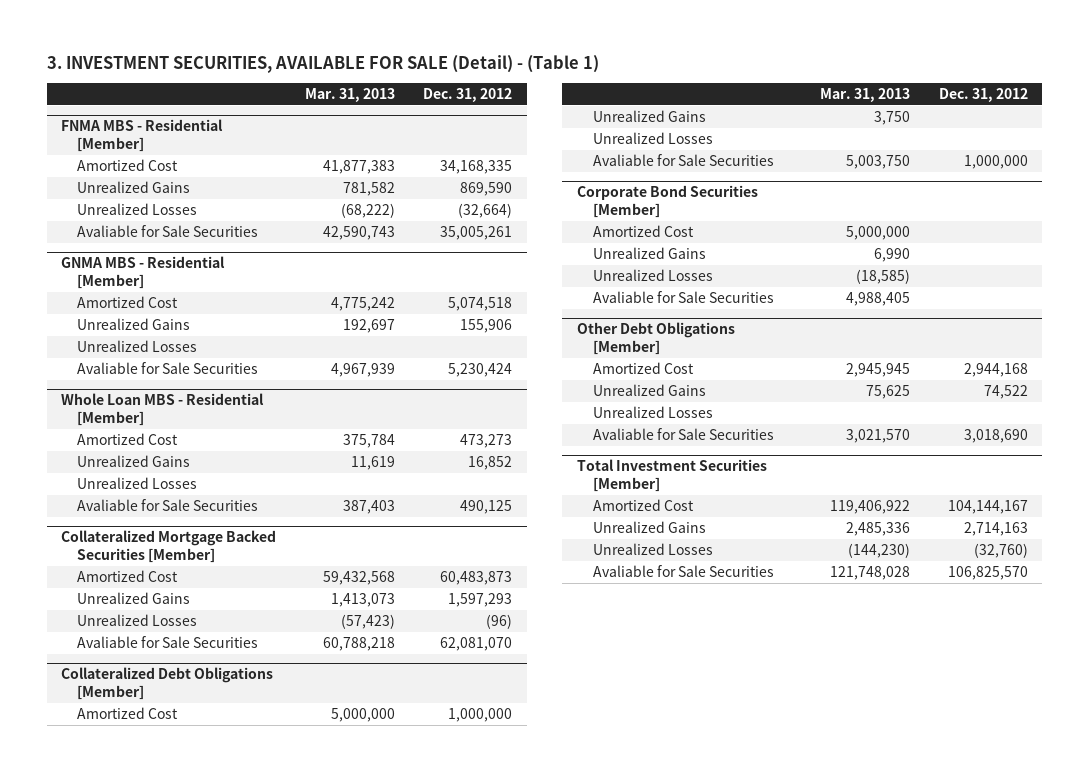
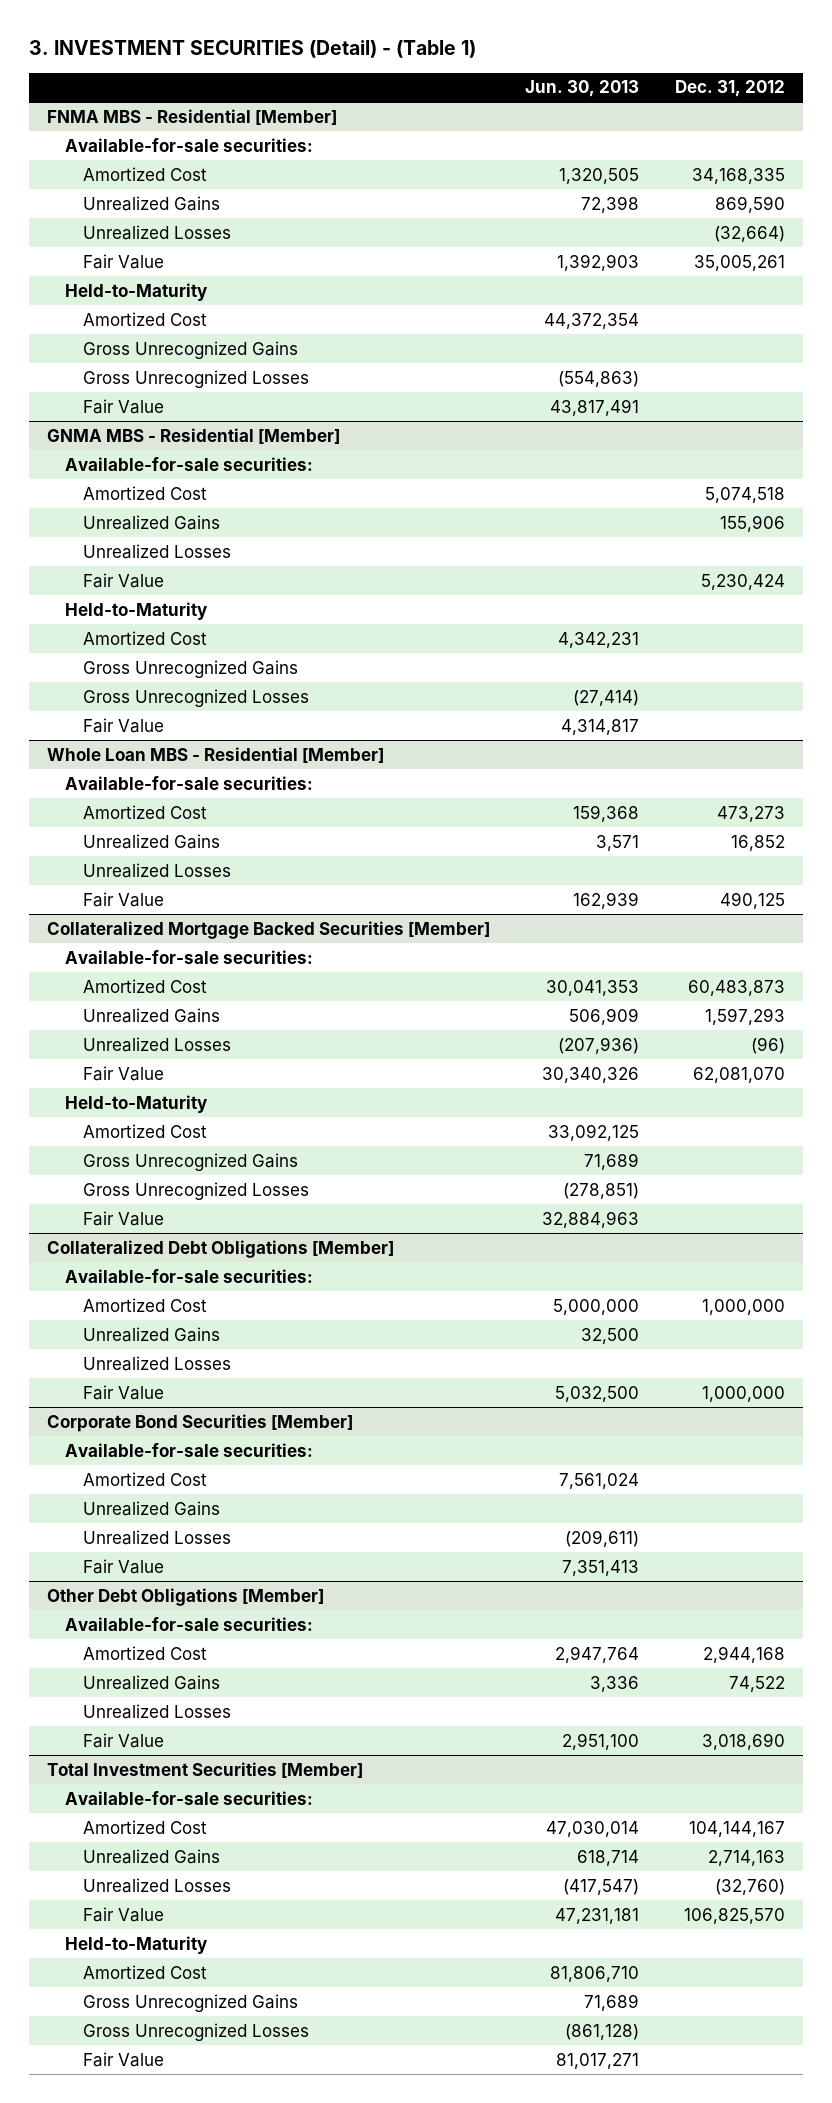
- 3. INVESTMENT SECURITIES, AVAILABLE FOR SALE (Detail) - (Table 1)
+ 3. INVESTMENT SECURITIES (Detail) - (Table 1)
- | Mar. 31, 2013 | Dec. 31, 2012
+ | Jun. 30, 2013 | Dec. 31, 2012
@ FNMA MBS - Residential [Member]
+ Available-for-sale securities:
- Avaliable for Sale Securities | 42,590,743 | 35,005,261
+ Fair Value | 1,392,903 | 35,005,261
+ Held-to-Maturity
+ Amortized Cost | 44,372,354 |
+ Gross Unrecognized Gains
+ Gross Unrecognized Losses | (554,863) |
+ Fair Value | 43,817,491 |
@ GNMA MBS - Residential [Member]
+ Available-for-sale securities:
- Avaliable for Sale Securities | 4,967,939 | 5,230,424
+ Fair Value | | 5,230,424
+ Held-to-Maturity
+ Amortized Cost | 4,342,231 |
+ Gross Unrecognized Gains
+ Gross Unrecognized Losses | (27,414) |
+ Fair Value | 4,314,817 |
@ Whole Loan MBS - Residential [Member]
+ Available-for-sale securities:
- Avaliable for Sale Securities | 387,403 | 490,125
+ Fair Value | 162,939 | 490,125
@ Collateralized Mortgage Backed Securities [Member]
+ Available-for-sale securities:
- Avaliable for Sale Securities | 60,788,218 | 62,081,070
+ Fair Value | 30,340,326 | 62,081,070
+ Held-to-Maturity
+ Amortized Cost | 33,092,125 |
+ Gross Unrecognized Gains | 71,689 |
+ Gross Unrecognized Losses | (278,851) |
+ Fair Value | 32,884,963 |
@ Collateralized Debt Obligations [Member]
+ Available-for-sale securities:
- Avaliable for Sale Securities | 5,003,750 | 1,000,000
+ Fair Value | 5,032,500 | 1,000,000
@ Corporate Bond Securities [Member]
+ Available-for-sale securities:
- Avaliable for Sale Securities | 4,988,405 |
+ Fair Value | 7,351,413 |
@ Other Debt Obligations [Member]
+ Available-for-sale securities:
- Avaliable for Sale Securities | 3,021,570 | 3,018,690
+ Fair Value | 2,951,100 | 3,018,690
@ Total Investment Securities [Member]
+ Available-for-sale securities:
- Avaliable for Sale Securities | 121,748,028 | 106,825,570
+ Fair Value | 47,231,181 | 106,825,570
+ Held-to-Maturity
+ Amortized Cost | 81,806,710 |
+ Gross Unrecognized Gains | 71,689 |
+ Gross Unrecognized Losses | (861,128) |
+ Fair Value | 81,017,271 |

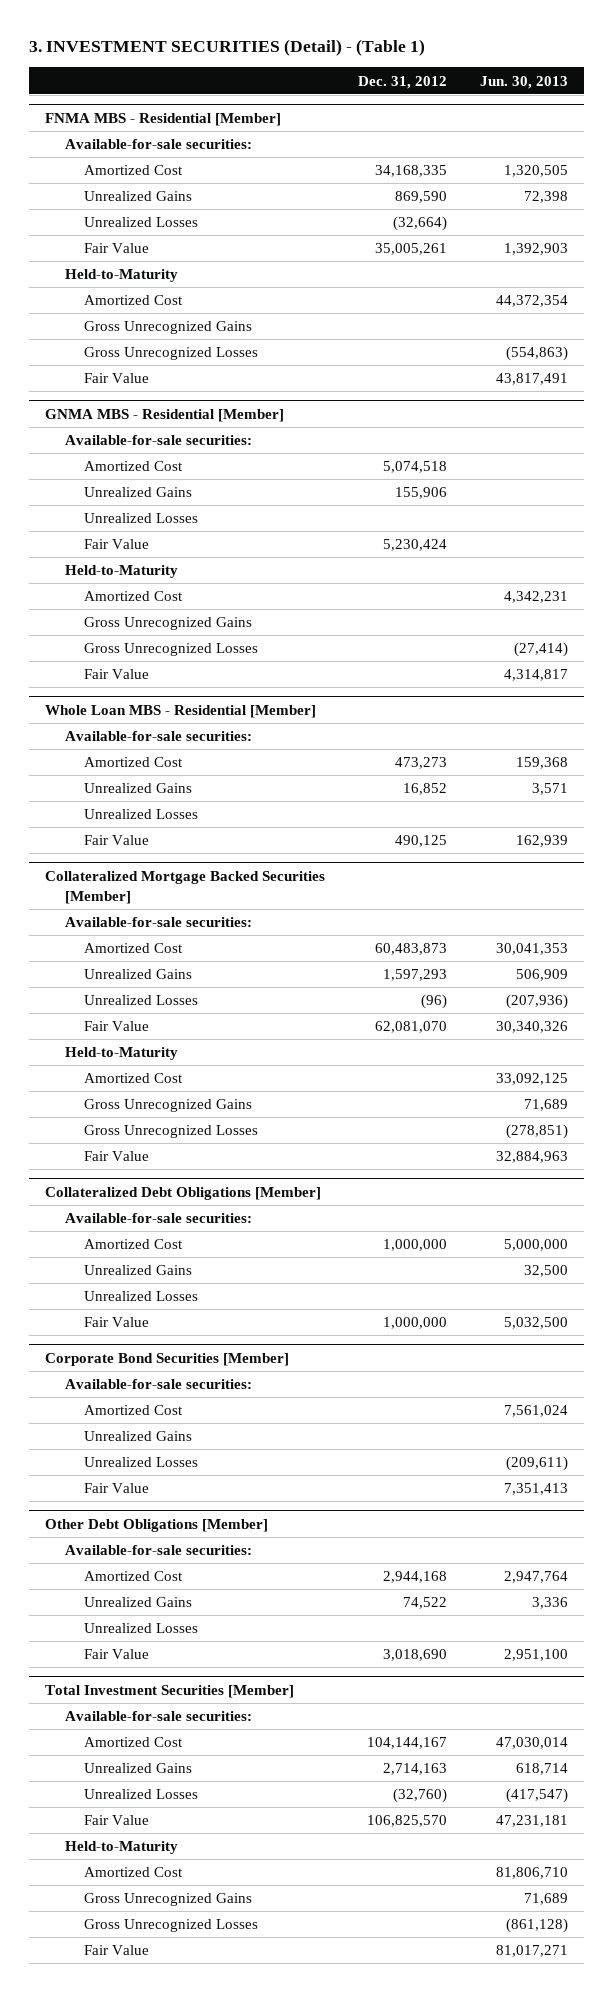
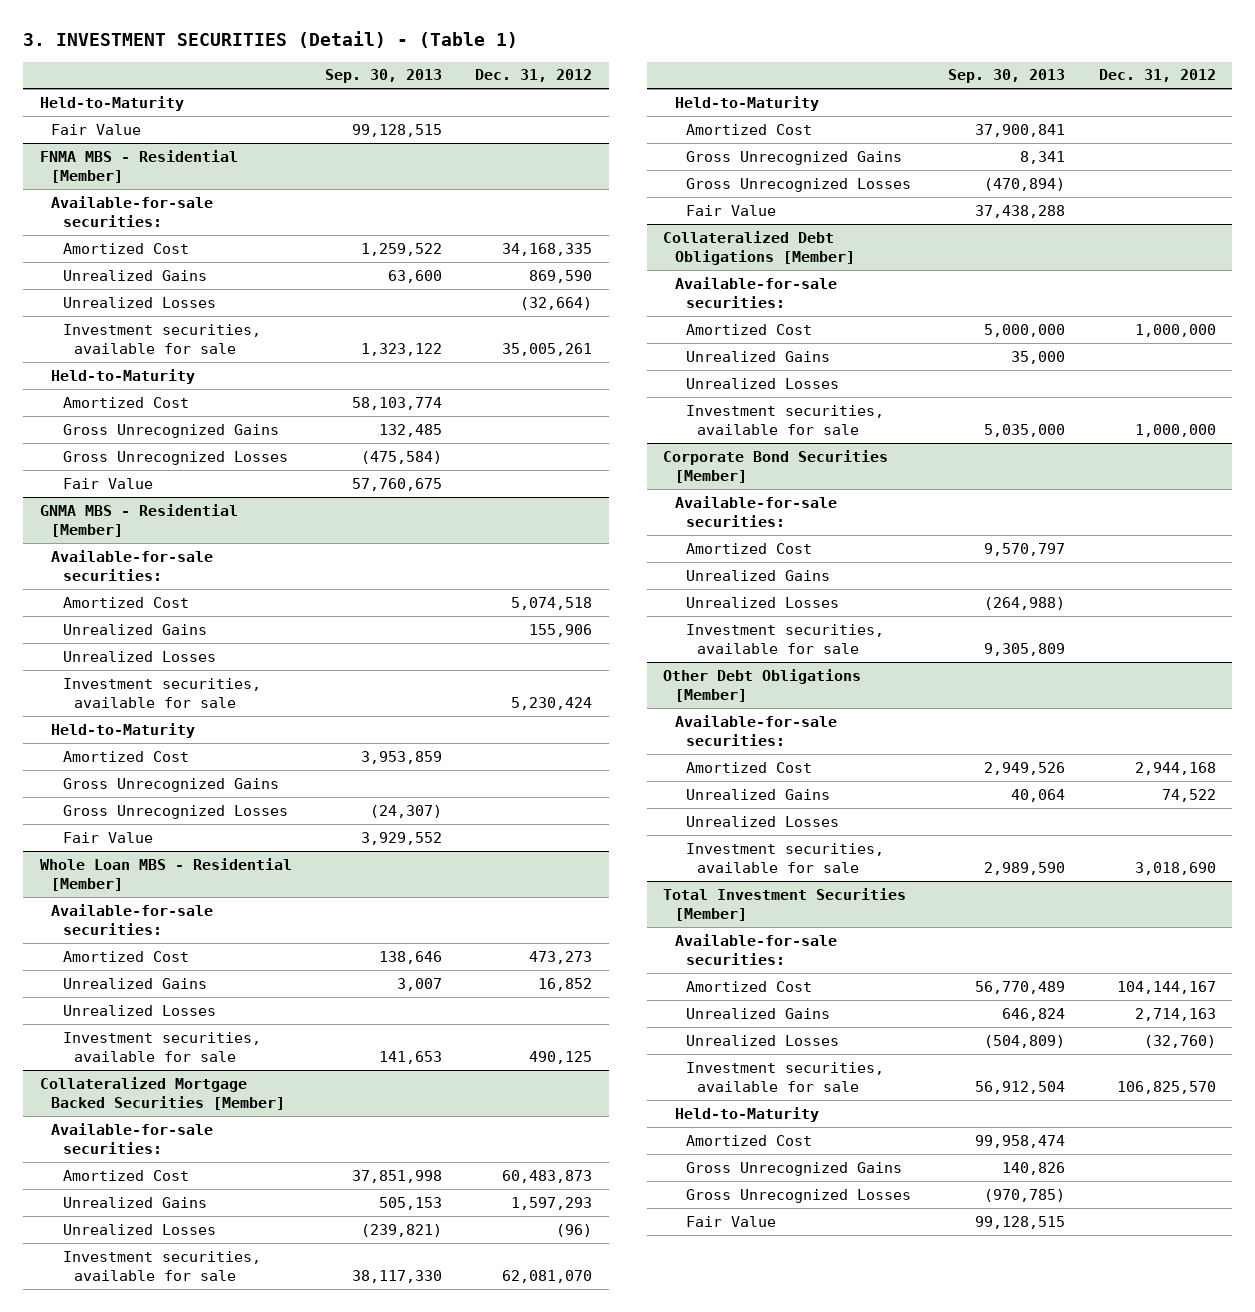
- | Dec. 31, 2012 | Jun. 30, 2013
+ | Sep. 30, 2013 | Dec. 31, 2012
+ Held-to-Maturity
+ Fair Value | 99,128,515 |
@ FNMA MBS - Residential [Member]
- Fair Value | 35,005,261 | 1,392,903
+ Investment securities, available for sale | 1,323,122 | 35,005,261
@ GNMA MBS - Residential [Member]
- Fair Value | 5,230,424 |
+ Investment securities, available for sale | | 5,230,424
@ Whole Loan MBS - Residential [Member]
- Fair Value | 490,125 | 162,939
+ Investment securities, available for sale | 141,653 | 490,125
@ Collateralized Mortgage Backed Securities [Member]
- Fair Value | 62,081,070 | 30,340,326
+ Investment securities, available for sale | 38,117,330 | 62,081,070
@ Collateralized Debt Obligations [Member]
- Fair Value | 1,000,000 | 5,032,500
+ Investment securities, available for sale | 5,035,000 | 1,000,000
@ Corporate Bond Securities [Member]
- Fair Value | | 7,351,413
+ Investment securities, available for sale | 9,305,809 |
@ Other Debt Obligations [Member]
- Fair Value | 3,018,690 | 2,951,100
+ Investment securities, available for sale | 2,989,590 | 3,018,690
@ Total Investment Securities [Member]
- Fair Value | 106,825,570 | 47,231,181
+ Investment securities, available for sale | 56,912,504 | 106,825,570

